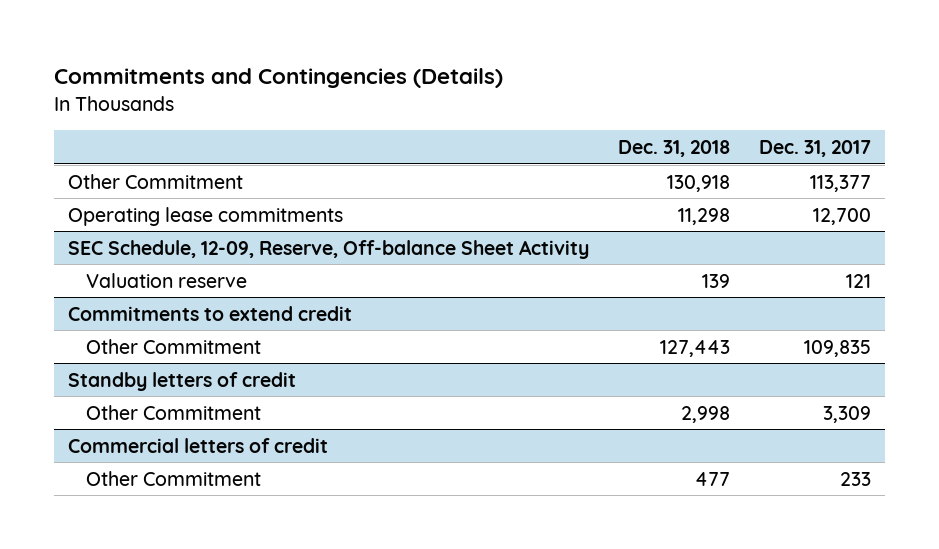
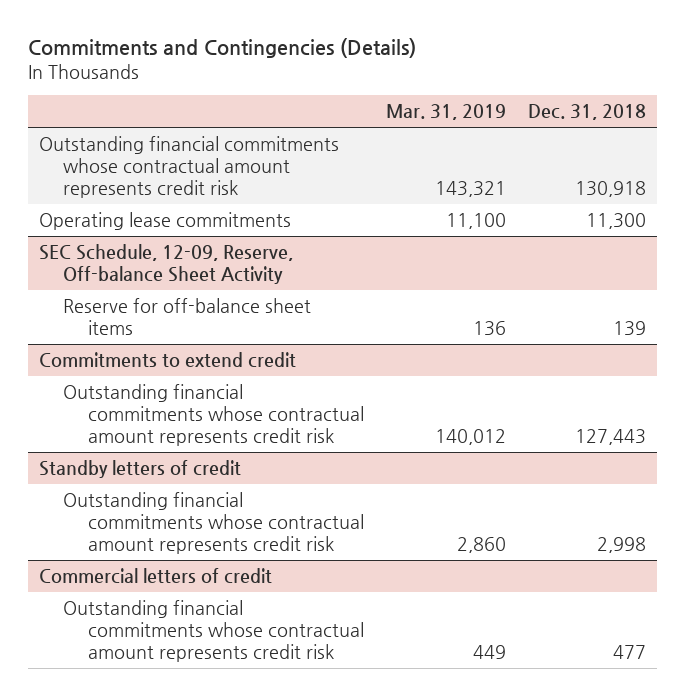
- | Dec. 31, 2018 | Dec. 31, 2017
+ | Mar. 31, 2019 | Dec. 31, 2018
- Other Commitment | 130,918 | 113,377
- Operating lease commitments | 11,298 | 12,700
+ Outstanding financial commitments whose contractual amount represents credit risk | 143,321 | 130,918
+ Operating lease commitments | 11,100 | 11,300
@ SEC Schedule, 12-09, Reserve, Off-balance Sheet Activity
- Valuation reserve | 139 | 121
+ Reserve for off-balance sheet items | 136 | 139
@ Commitments to extend credit
- Other Commitment | 127,443 | 109,835
+ Outstanding financial commitments whose contractual amount represents credit risk | 140,012 | 127,443
@ Standby letters of credit
- Other Commitment | 2,998 | 3,309
+ Outstanding financial commitments whose contractual amount represents credit risk | 2,860 | 2,998
@ Commercial letters of credit
- Other Commitment | 477 | 233
+ Outstanding financial commitments whose contractual amount represents credit risk | 449 | 477

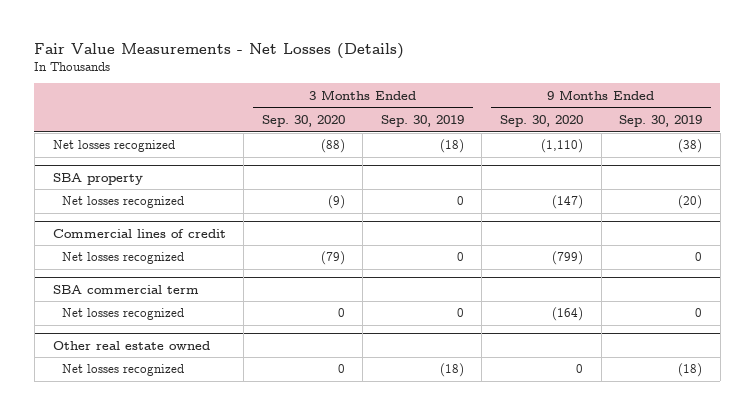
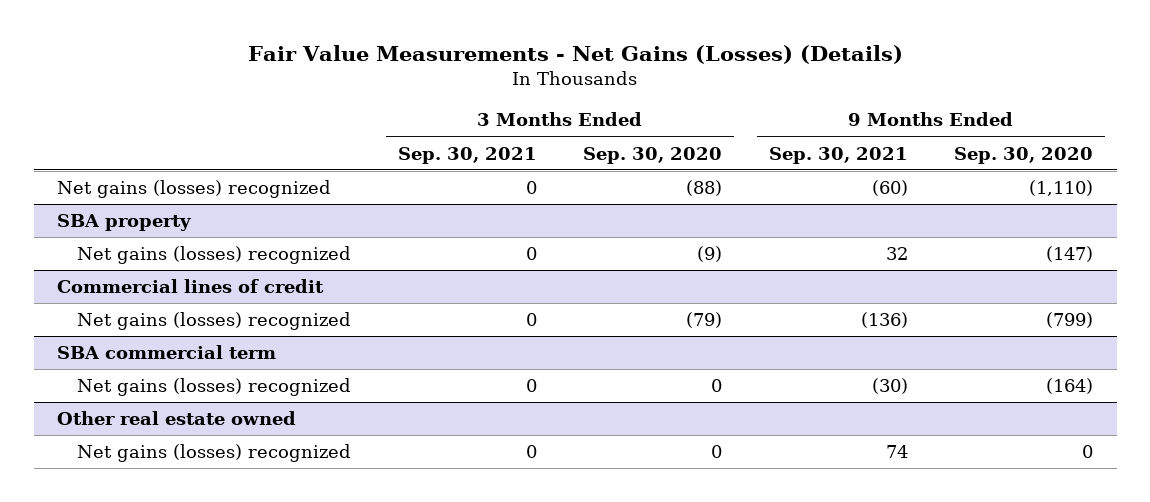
- Fair Value Measurements - Net Losses (Details)
+ Fair Value Measurements - Net Gains (Losses) (Details)
- | 3 Months Ended Sep. 30, 2020 | 3 Months Ended Sep. 30, 2019 | 9 Months Ended Sep. 30, 2020 | 9 Months Ended Sep. 30, 2019
+ | 3 Months Ended Sep. 30, 2021 | 3 Months Ended Sep. 30, 2020 | 9 Months Ended Sep. 30, 2021 | 9 Months Ended Sep. 30, 2020
- Net losses recognized | (88) | (18) | (1,110) | (38)
+ Net gains (losses) recognized | 0 | (88) | (60) | (1,110)
@ SBA property
- Net losses recognized | (9) | 0 | (147) | (20)
+ Net gains (losses) recognized | 0 | (9) | 32 | (147)
@ Commercial lines of credit
- Net losses recognized | (79) | 0 | (799) | 0
+ Net gains (losses) recognized | 0 | (79) | (136) | (799)
@ SBA commercial term
- Net losses recognized | 0 | 0 | (164) | 0
+ Net gains (losses) recognized | 0 | 0 | (30) | (164)
@ Other real estate owned
- Net losses recognized | 0 | (18) | 0 | (18)
+ Net gains (losses) recognized | 0 | 0 | 74 | 0

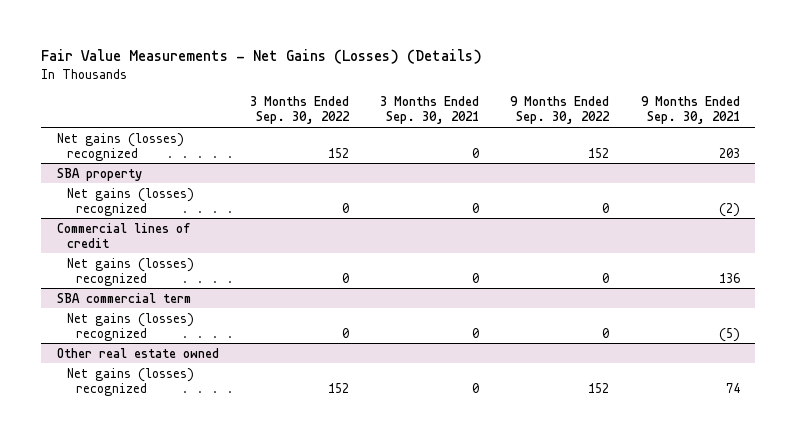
- | 3 Months Ended Sep. 30, 2021 | 3 Months Ended Sep. 30, 2020 | 9 Months Ended Sep. 30, 2021 | 9 Months Ended Sep. 30, 2020
+ | 3 Months Ended Sep. 30, 2022 | 3 Months Ended Sep. 30, 2021 | 9 Months Ended Sep. 30, 2022 | 9 Months Ended Sep. 30, 2021
- Net gains (losses) recognized | 0 | (88) | (60) | (1,110)
+ Net gains (losses) recognized | 152 | 0 | 152 | 203
@ SBA property
- Net gains (losses) recognized | 0 | (9) | 32 | (147)
+ Net gains (losses) recognized | 0 | 0 | 0 | (2)
@ Commercial lines of credit
- Net gains (losses) recognized | 0 | (79) | (136) | (799)
+ Net gains (losses) recognized | 0 | 0 | 0 | 136
@ SBA commercial term
- Net gains (losses) recognized | 0 | 0 | (30) | (164)
+ Net gains (losses) recognized | 0 | 0 | 0 | (5)

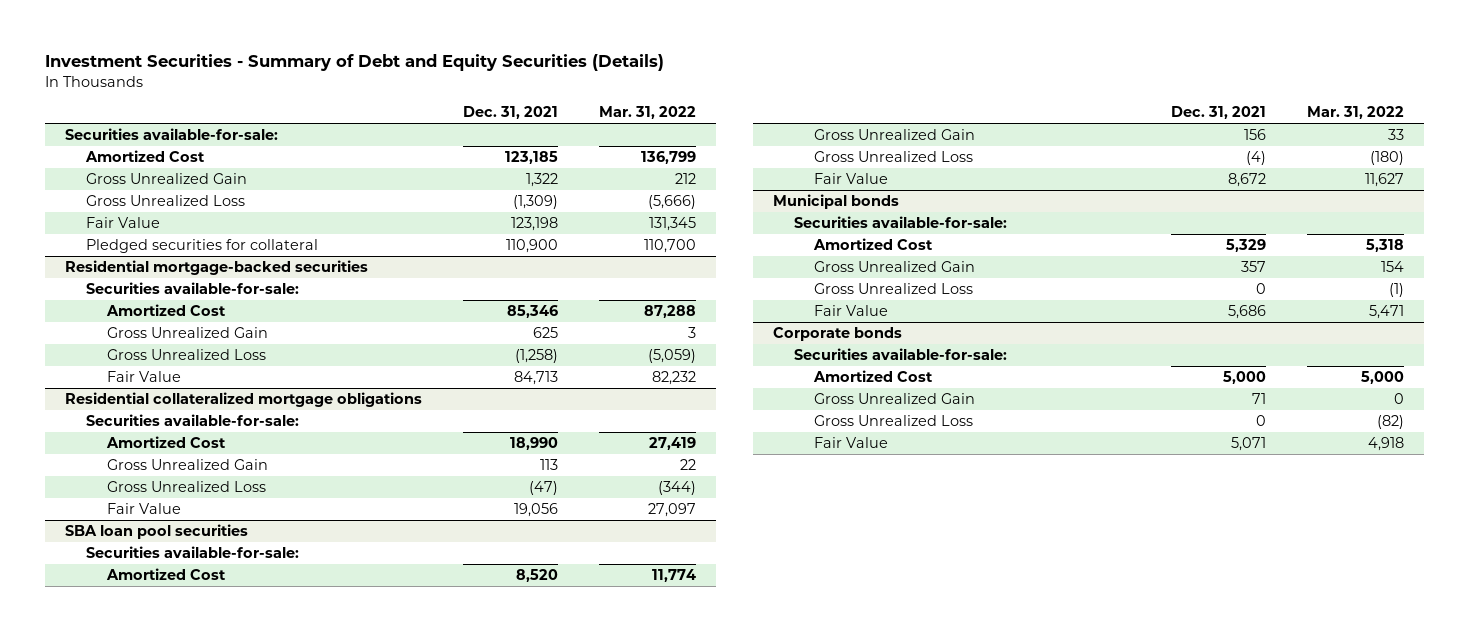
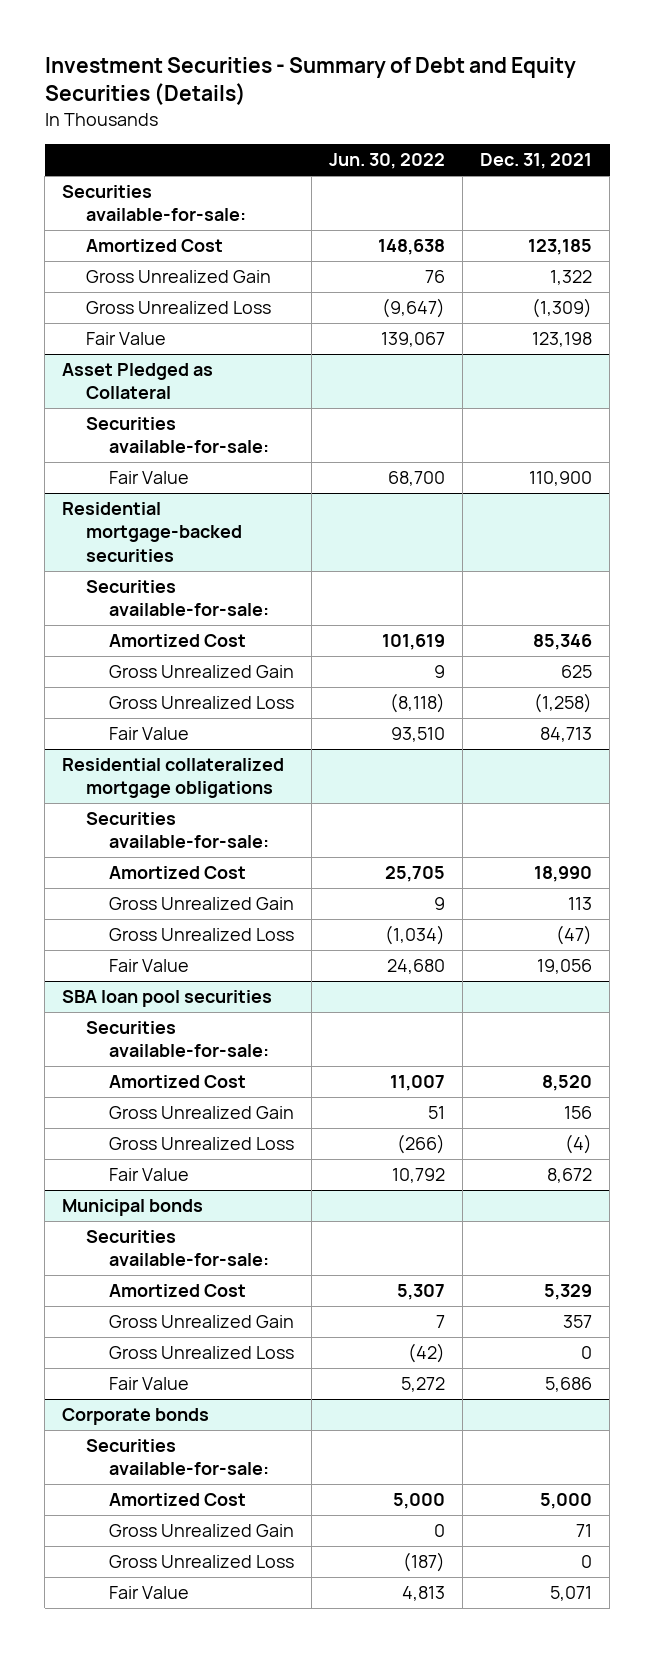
- | Dec. 31, 2021 | Mar. 31, 2022
+ | Jun. 30, 2022 | Dec. 31, 2021
- Pledged securities for collateral | 110,900 | 110,700
+ Asset Pledged as Collateral
+ Securities available-for-sale:
+ Fair Value | 68,700 | 110,900

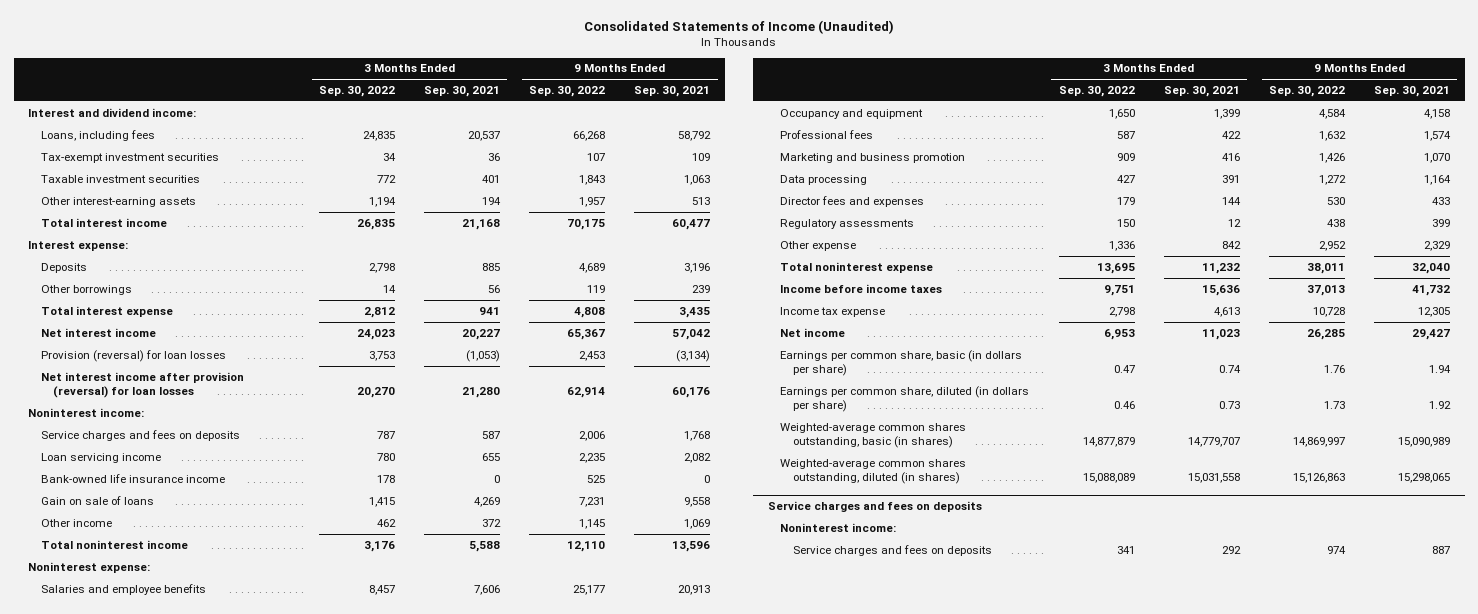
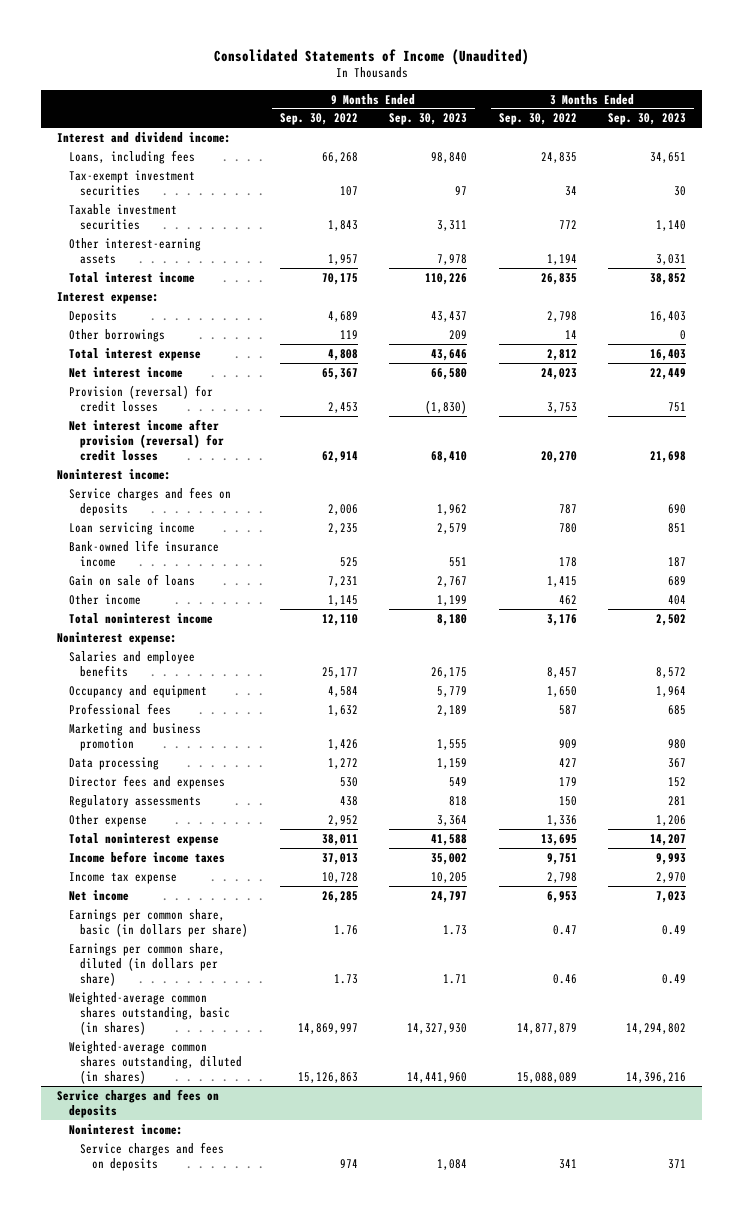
- | 3 Months Ended Sep. 30, 2022 | 3 Months Ended Sep. 30, 2021 | 9 Months Ended Sep. 30, 2022 | 9 Months Ended Sep. 30, 2021
+ | 9 Months Ended Sep. 30, 2022 | 9 Months Ended Sep. 30, 2023 | 3 Months Ended Sep. 30, 2022 | 3 Months Ended Sep. 30, 2023
- Provision (reversal) for loan losses | 3,753 | (1,053) | 2,453 | (3,134)
- Net interest income after provision (reversal) for loan losses | 20,270 | 21,280 | 62,914 | 60,176
+ Provision (reversal) for credit losses | 2,453 | (1,830) | 3,753 | 751
+ Net interest income after provision (reversal) for credit losses | 62,914 | 68,410 | 20,270 | 21,698

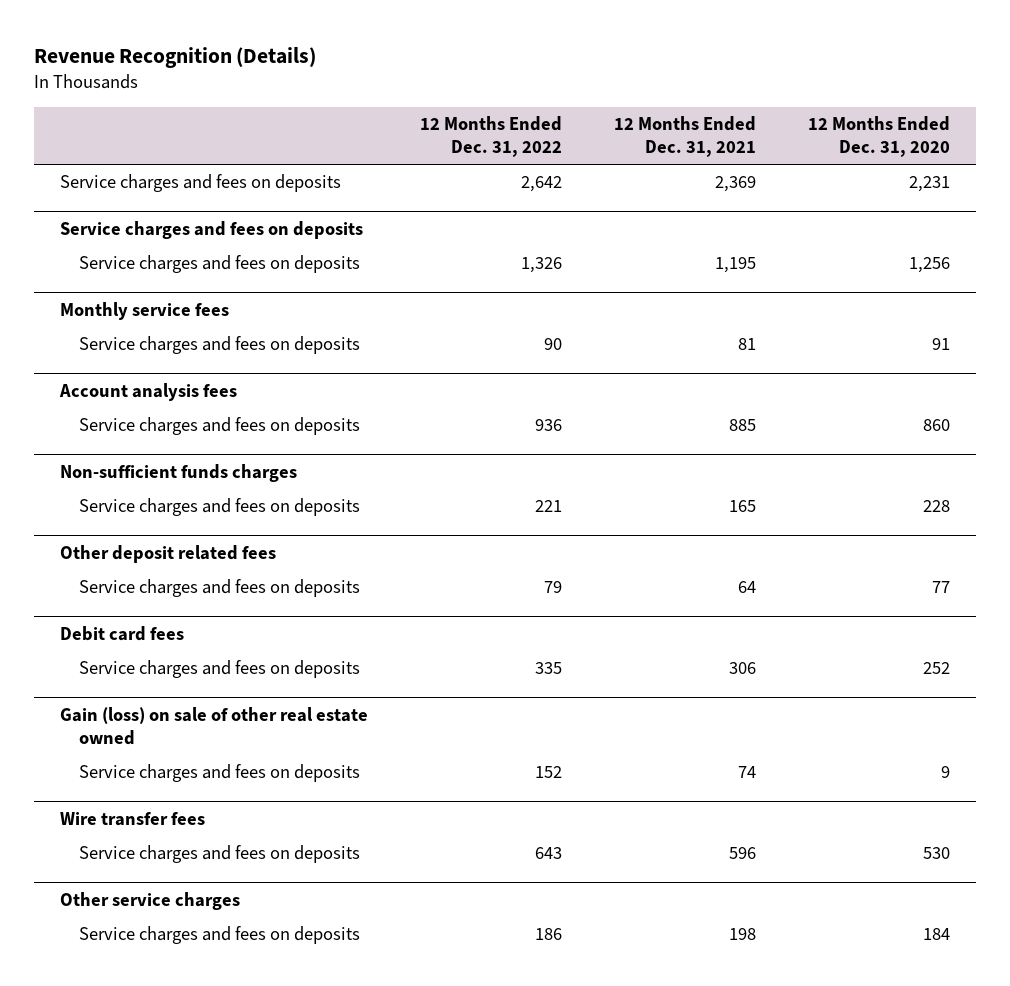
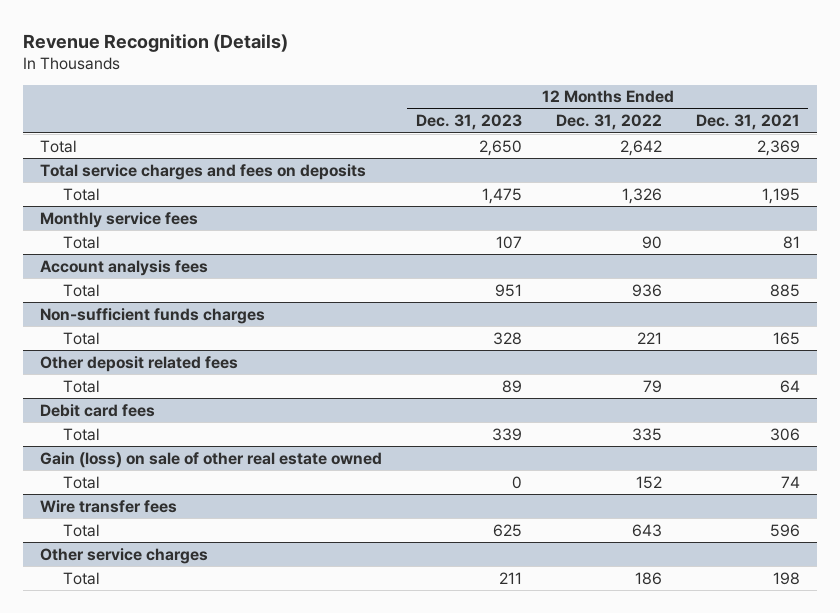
- | 12 Months Ended Dec. 31, 2022 | 12 Months Ended Dec. 31, 2021 | 12 Months Ended Dec. 31, 2020
+ | 12 Months Ended Dec. 31, 2023 | 12 Months Ended Dec. 31, 2022 | 12 Months Ended Dec. 31, 2021
- Service charges and fees on deposits | 2,642 | 2,369 | 2,231
- Service charges and fees on deposits
- Service charges and fees on deposits | 1,326 | 1,195 | 1,256
+ Total | 2,650 | 2,642 | 2,369
+ Total service charges and fees on deposits
+ Total | 1,475 | 1,326 | 1,195
@ Monthly service fees
- Service charges and fees on deposits | 90 | 81 | 91
+ Total | 107 | 90 | 81
@ Account analysis fees
- Service charges and fees on deposits | 936 | 885 | 860
+ Total | 951 | 936 | 885
@ Non-sufficient funds charges
- Service charges and fees on deposits | 221 | 165 | 228
+ Total | 328 | 221 | 165
@ Other deposit related fees
- Service charges and fees on deposits | 79 | 64 | 77
+ Total | 89 | 79 | 64
@ Debit card fees
- Service charges and fees on deposits | 335 | 306 | 252
+ Total | 339 | 335 | 306
@ Gain (loss) on sale of other real estate owned
- Service charges and fees on deposits | 152 | 74 | 9
+ Total | 0 | 152 | 74
@ Wire transfer fees
- Service charges and fees on deposits | 643 | 596 | 530
+ Total | 625 | 643 | 596
@ Other service charges
- Service charges and fees on deposits | 186 | 198 | 184
+ Total | 211 | 186 | 198

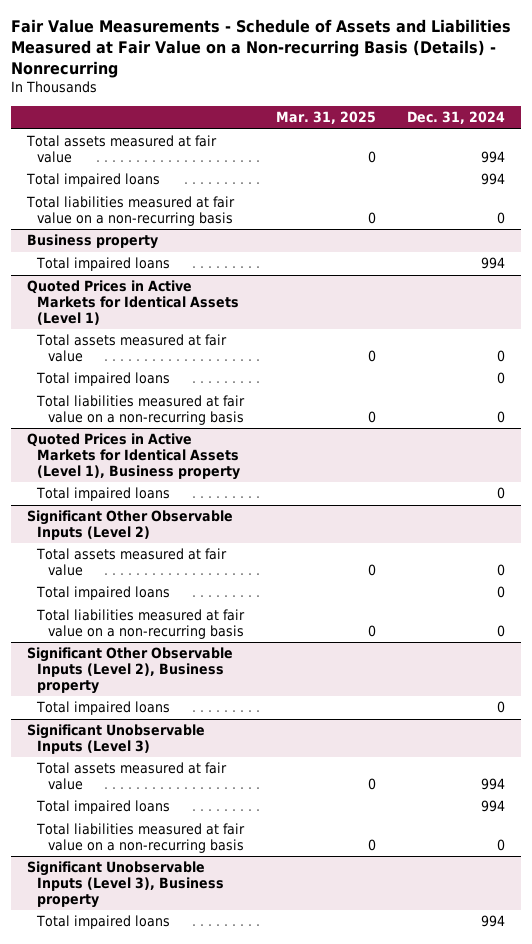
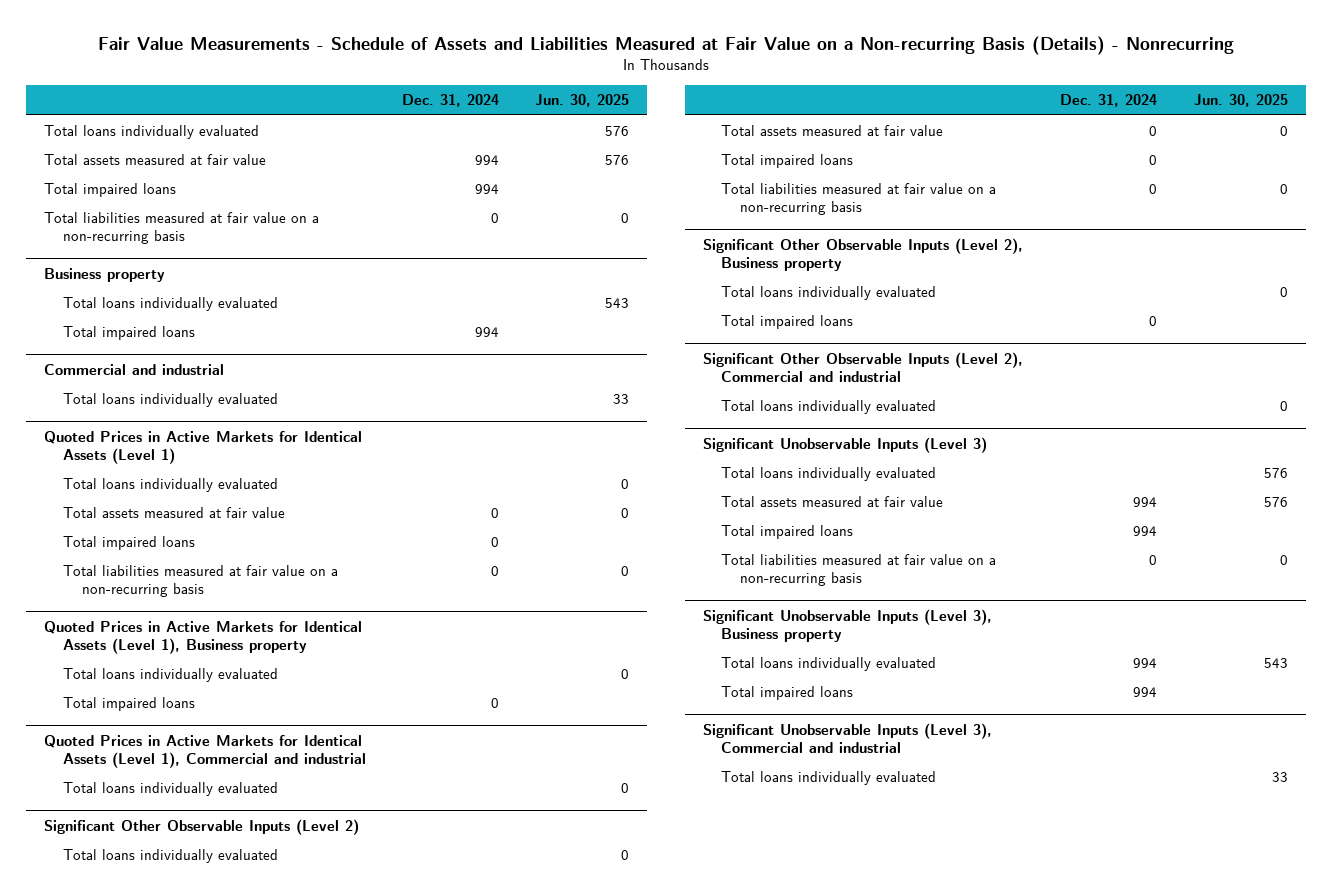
- | Mar. 31, 2025 | Dec. 31, 2024
+ | Dec. 31, 2024 | Jun. 30, 2025
+ Total loans individually evaluated | | 576
@ Business property
+ Total loans individually evaluated | | 543
+ Commercial and industrial
+ Total loans individually evaluated | | 33
@ Quoted Prices in Active Markets for Identical Assets (Level 1)
+ Total loans individually evaluated | | 0
@ Quoted Prices in Active Markets for Identical Assets (Level 1), Business property
+ Total loans individually evaluated | | 0
+ Quoted Prices in Active Markets for Identical Assets (Level 1), Commercial and industrial
+ Total loans individually evaluated | | 0
@ Significant Other Observable Inputs (Level 2)
+ Total loans individually evaluated | | 0
@ Significant Other Observable Inputs (Level 2), Business property
+ Total loans individually evaluated | | 0
+ Significant Other Observable Inputs (Level 2), Commercial and industrial
+ Total loans individually evaluated | | 0
@ Significant Unobservable Inputs (Level 3)
+ Total loans individually evaluated | | 576
@ Significant Unobservable Inputs (Level 3), Business property
+ Total loans individually evaluated | 994 | 543
+ Significant Unobservable Inputs (Level 3), Commercial and industrial
+ Total loans individually evaluated | | 33

